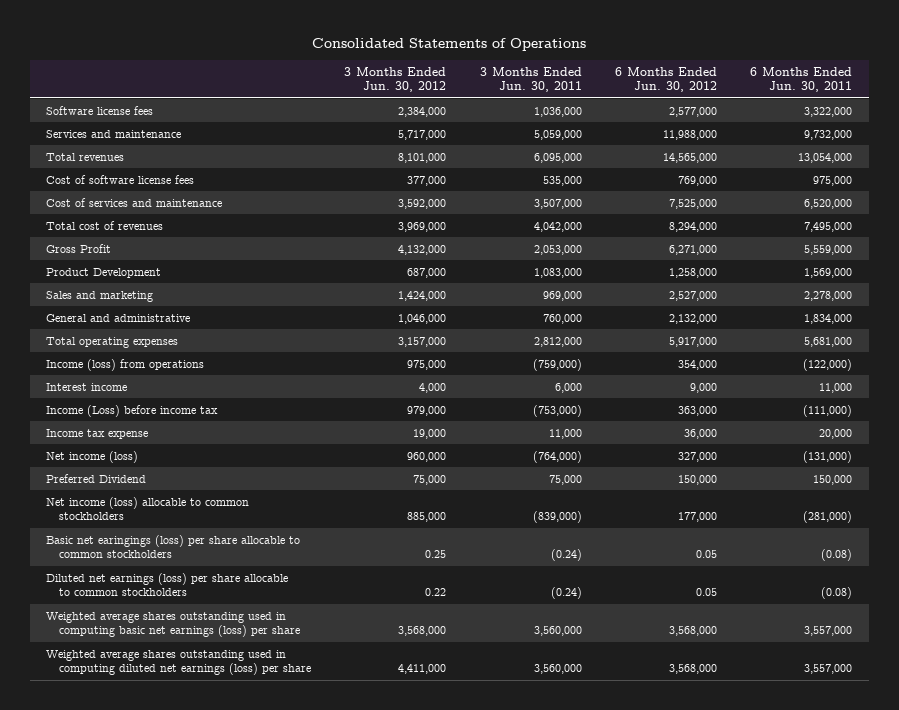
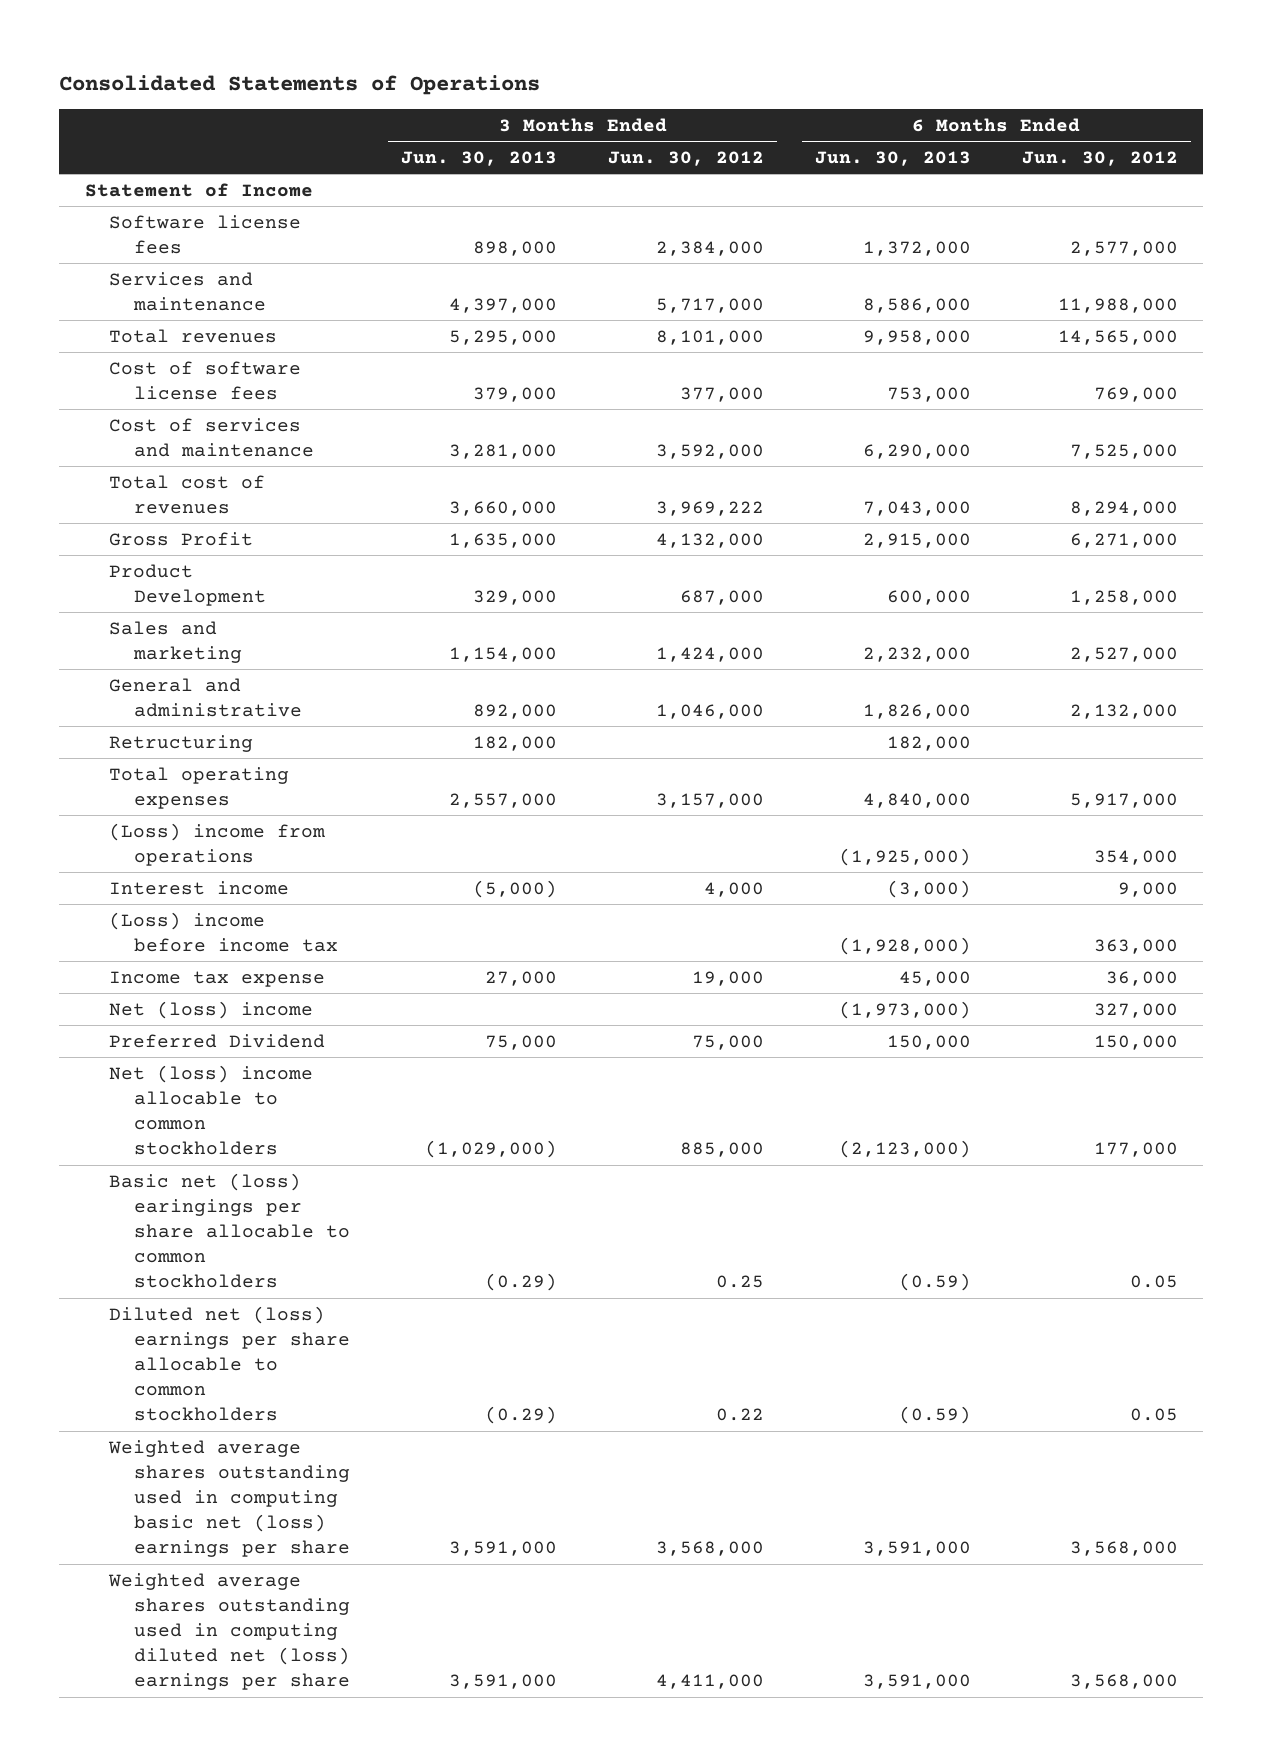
- | 3 Months Ended Jun. 30, 2012 | 3 Months Ended Jun. 30, 2011 | 6 Months Ended Jun. 30, 2012 | 6 Months Ended Jun. 30, 2011
+ | 3 Months Ended Jun. 30, 2013 | 3 Months Ended Jun. 30, 2012 | 6 Months Ended Jun. 30, 2013 | 6 Months Ended Jun. 30, 2012
+ Statement of Income
- Total cost of revenues | 3,969,000 | 4,042,000 | 8,294,000 | 7,495,000
+ Total cost of revenues | 3,660,000 | 3,969,222 | 7,043,000 | 8,294,000
+ Retructuring | 182,000 | | 182,000 |
- Income (loss) from operations | 975,000 | (759,000) | 354,000 | (122,000)
+ (Loss) income from operations | | | (1,925,000) | 354,000
- Income (Loss) before income tax | 979,000 | (753,000) | 363,000 | (111,000)
+ (Loss) income before income tax | | | (1,928,000) | 363,000
- Net income (loss) | 960,000 | (764,000) | 327,000 | (131,000)
+ Net (loss) income | | | (1,973,000) | 327,000
- Net income (loss) allocable to common stockholders | 885,000 | (839,000) | 177,000 | (281,000)
- Basic net earingings (loss) per share allocable to common stockholders | 0.25 | (0.24) | 0.05 | (0.08)
- Diluted net earnings (loss) per share allocable to common stockholders | 0.22 | (0.24) | 0.05 | (0.08)
- Weighted average shares outstanding used in computing basic net earnings (loss) per share | 3,568,000 | 3,560,000 | 3,568,000 | 3,557,000
- Weighted average shares outstanding used in computing diluted net earnings (loss) per share | 4,411,000 | 3,560,000 | 3,568,000 | 3,557,000
+ Net (loss) income allocable to common stockholders | (1,029,000) | 885,000 | (2,123,000) | 177,000
+ Basic net (loss) earingings per share allocable to common stockholders | (0.29) | 0.25 | (0.59) | 0.05
+ Diluted net (loss) earnings per share allocable to common stockholders | (0.29) | 0.22 | (0.59) | 0.05
+ Weighted average shares outstanding used in computing basic net (loss) earnings per share | 3,591,000 | 3,568,000 | 3,591,000 | 3,568,000
+ Weighted average shares outstanding used in computing diluted net (loss) earnings per share | 3,591,000 | 4,411,000 | 3,591,000 | 3,568,000

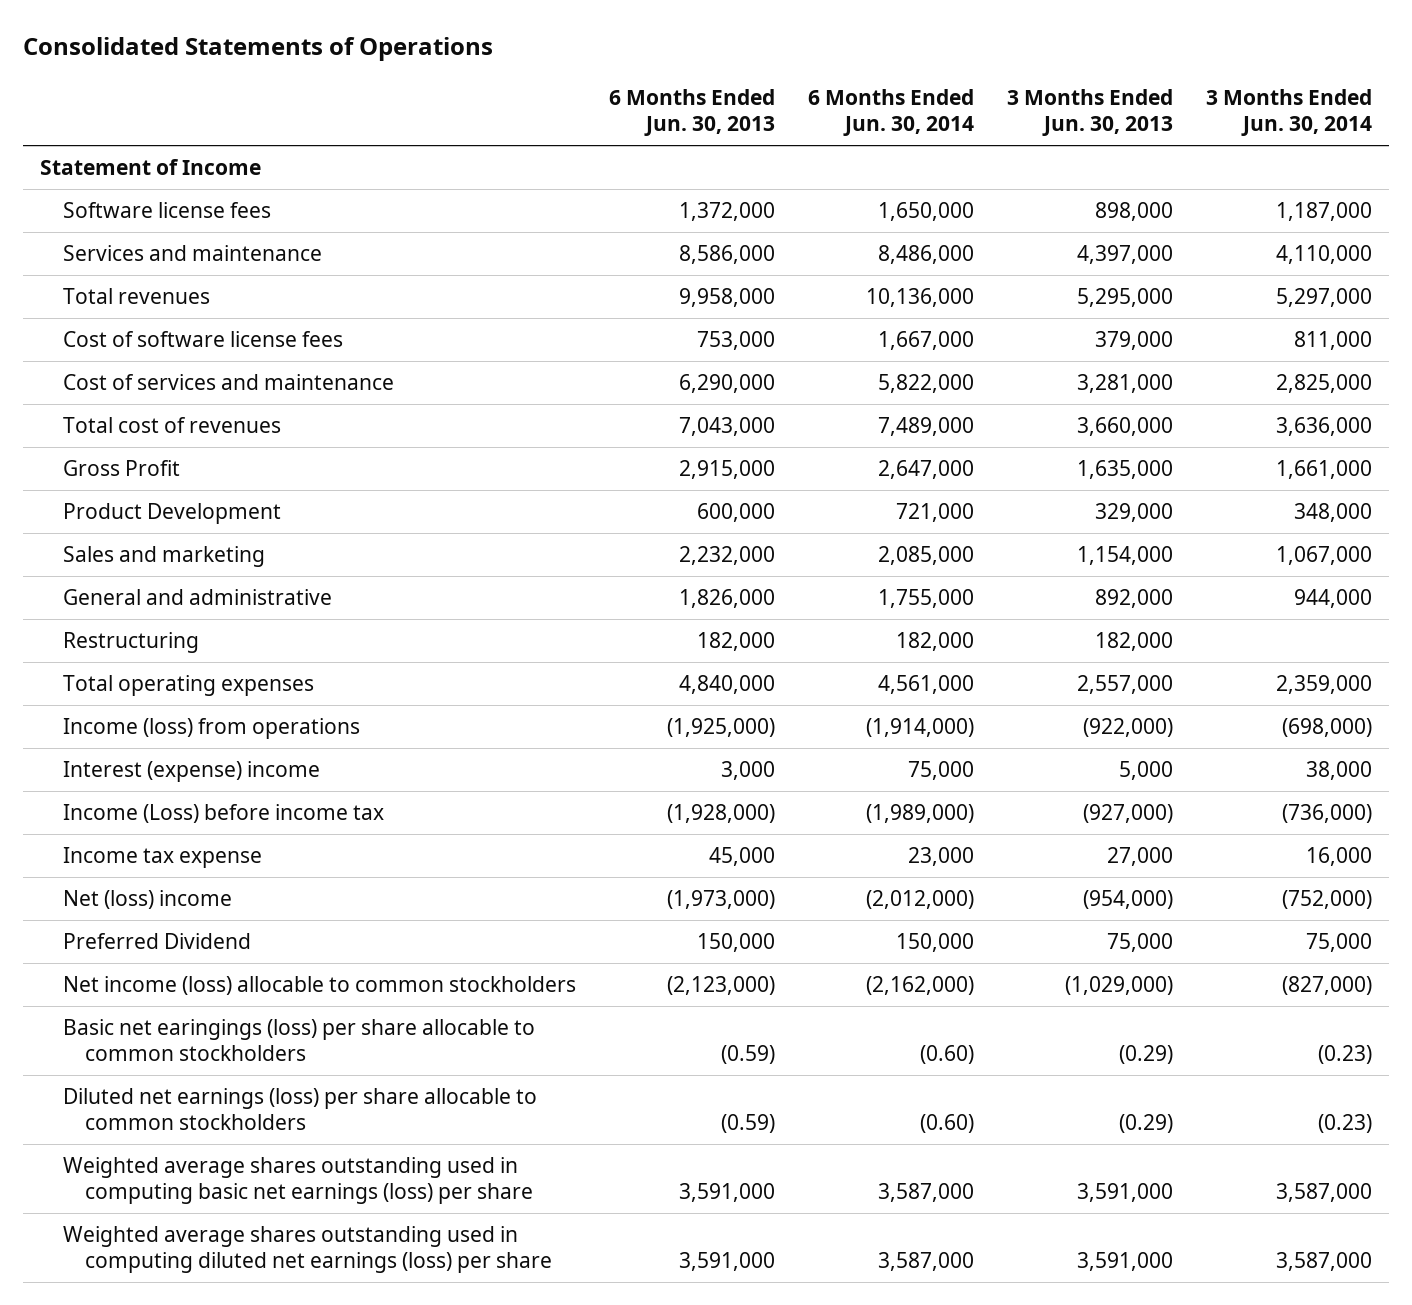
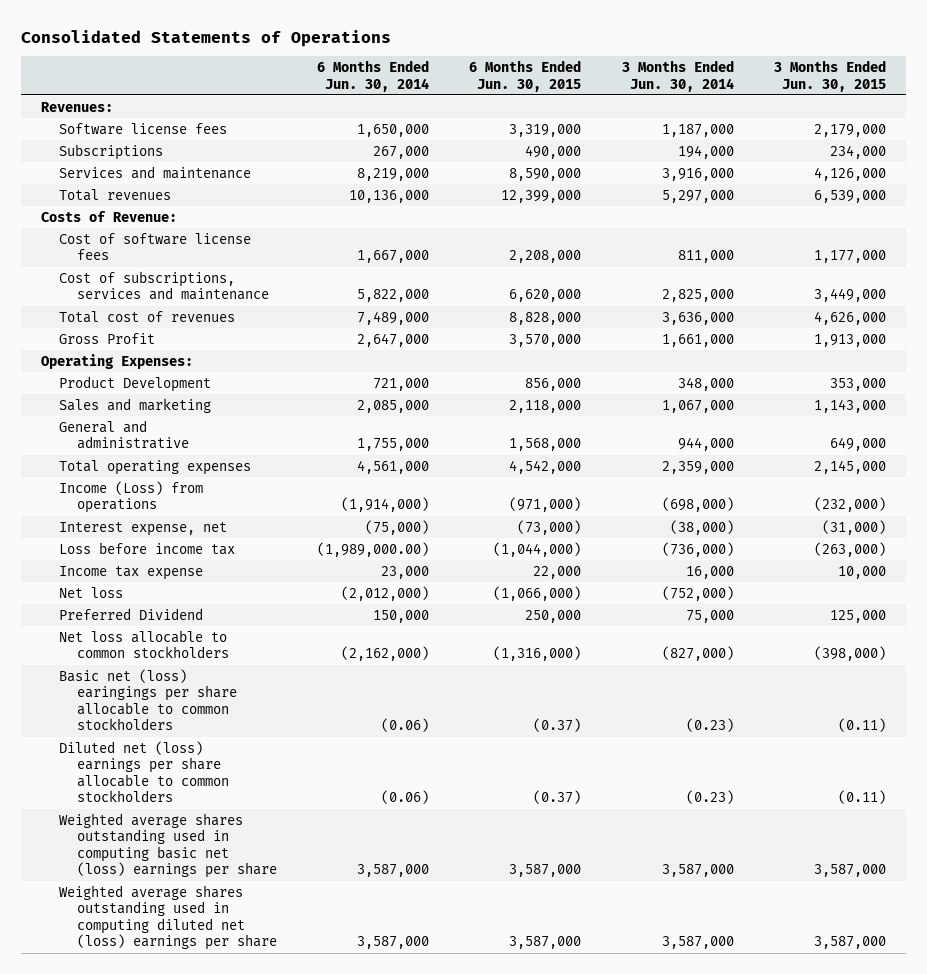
- | 6 Months Ended Jun. 30, 2013 | 6 Months Ended Jun. 30, 2014 | 3 Months Ended Jun. 30, 2013 | 3 Months Ended Jun. 30, 2014
+ | 6 Months Ended Jun. 30, 2014 | 6 Months Ended Jun. 30, 2015 | 3 Months Ended Jun. 30, 2014 | 3 Months Ended Jun. 30, 2015
- Statement of Income
+ Revenues:
- Services and maintenance | 8,586,000 | 8,486,000 | 4,397,000 | 4,110,000
+ Subscriptions | 267,000 | 490,000 | 194,000 | 234,000
+ Services and maintenance | 8,219,000 | 8,590,000 | 3,916,000 | 4,126,000
+ Costs of Revenue:
- Cost of services and maintenance | 6,290,000 | 5,822,000 | 3,281,000 | 2,825,000
+ Cost of subscriptions, services and maintenance | 5,822,000 | 6,620,000 | 2,825,000 | 3,449,000
+ Operating Expenses:
- Restructuring | 182,000 | 182,000 | 182,000 |
- Income (loss) from operations | (1,925,000) | (1,914,000) | (922,000) | (698,000)
- Interest (expense) income | 3,000 | 75,000 | 5,000 | 38,000
- Income (Loss) before income tax | (1,928,000) | (1,989,000) | (927,000) | (736,000)
+ Income (Loss) from operations | (1,914,000) | (971,000) | (698,000) | (232,000)
+ Interest expense, net | (75,000) | (73,000) | (38,000) | (31,000)
+ Loss before income tax | (1,989,000.00) | (1,044,000) | (736,000) | (263,000)
- Net (loss) income | (1,973,000) | (2,012,000) | (954,000) | (752,000)
+ Net loss | (2,012,000) | (1,066,000) | (752,000) |
- Net income (loss) allocable to common stockholders | (2,123,000) | (2,162,000) | (1,029,000) | (827,000)
- Basic net earingings (loss) per share allocable to common stockholders | (0.59) | (0.60) | (0.29) | (0.23)
- Diluted net earnings (loss) per share allocable to common stockholders | (0.59) | (0.60) | (0.29) | (0.23)
- Weighted average shares outstanding used in computing basic net earnings (loss) per share | 3,591,000 | 3,587,000 | 3,591,000 | 3,587,000
- Weighted average shares outstanding used in computing diluted net earnings (loss) per share | 3,591,000 | 3,587,000 | 3,591,000 | 3,587,000
+ Net loss allocable to common stockholders | (2,162,000) | (1,316,000) | (827,000) | (398,000)
+ Basic net (loss) earingings per share allocable to common stockholders | (0.06) | (0.37) | (0.23) | (0.11)
+ Diluted net (loss) earnings per share allocable to common stockholders | (0.06) | (0.37) | (0.23) | (0.11)
+ Weighted average shares outstanding used in computing basic net (loss) earnings per share | 3,587,000 | 3,587,000 | 3,587,000 | 3,587,000
+ Weighted average shares outstanding used in computing diluted net (loss) earnings per share | 3,587,000 | 3,587,000 | 3,587,000 | 3,587,000

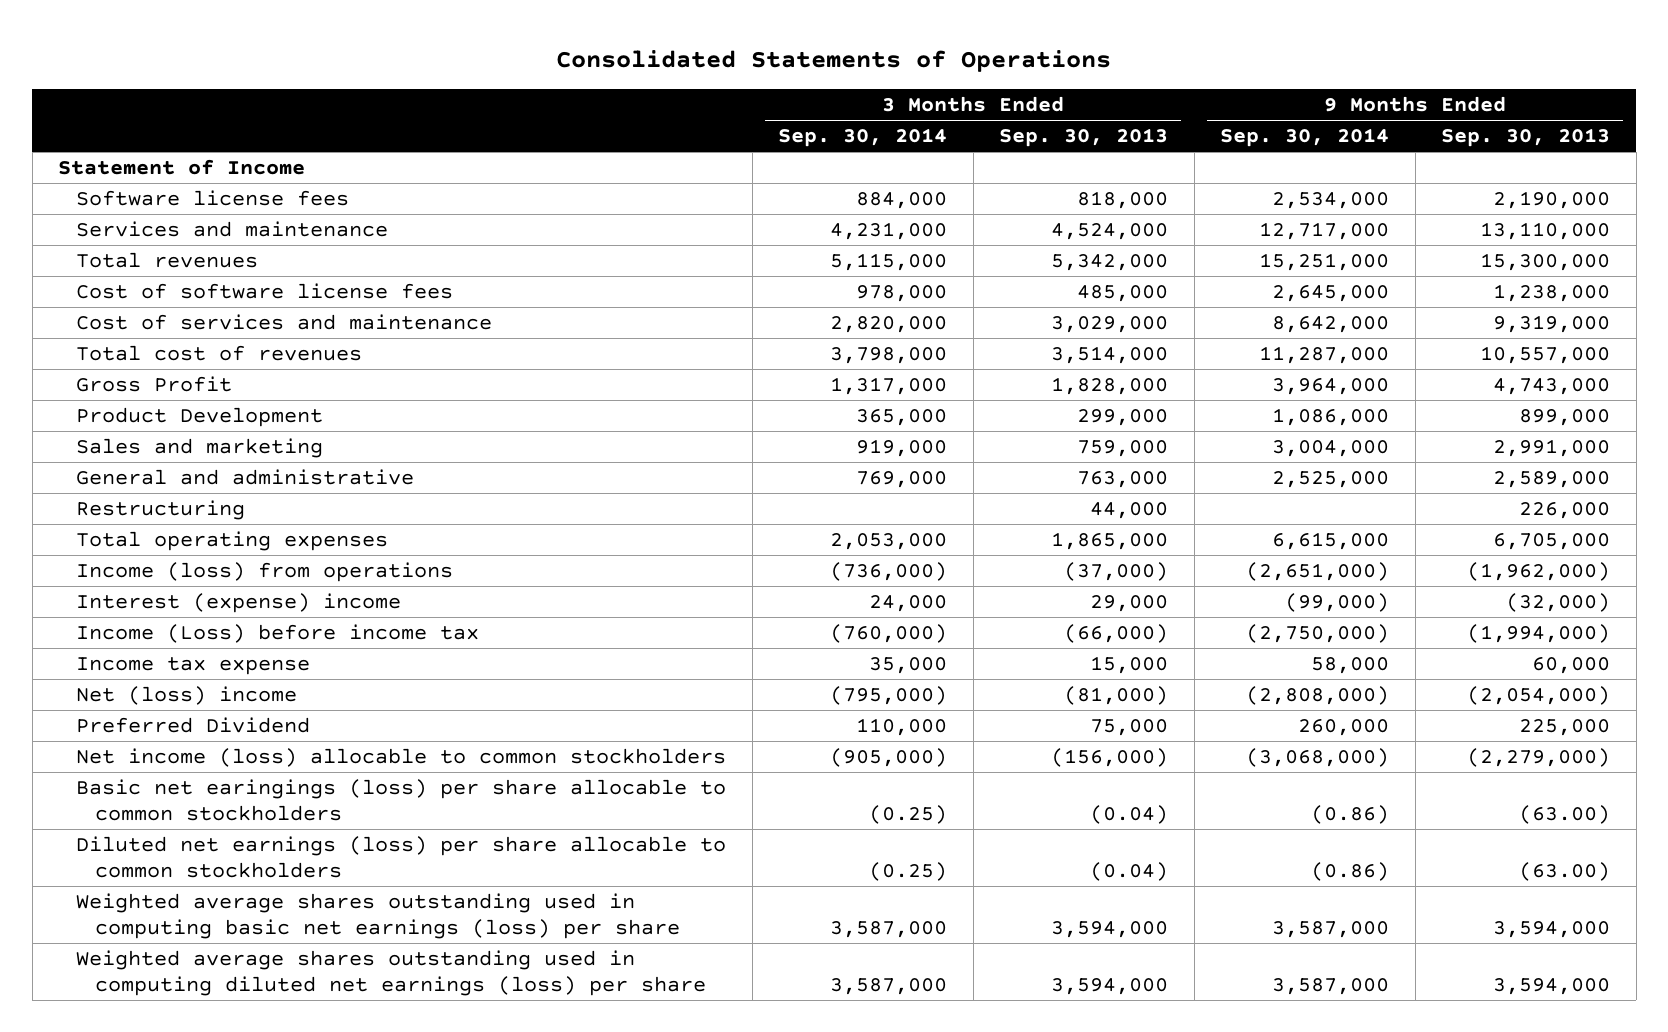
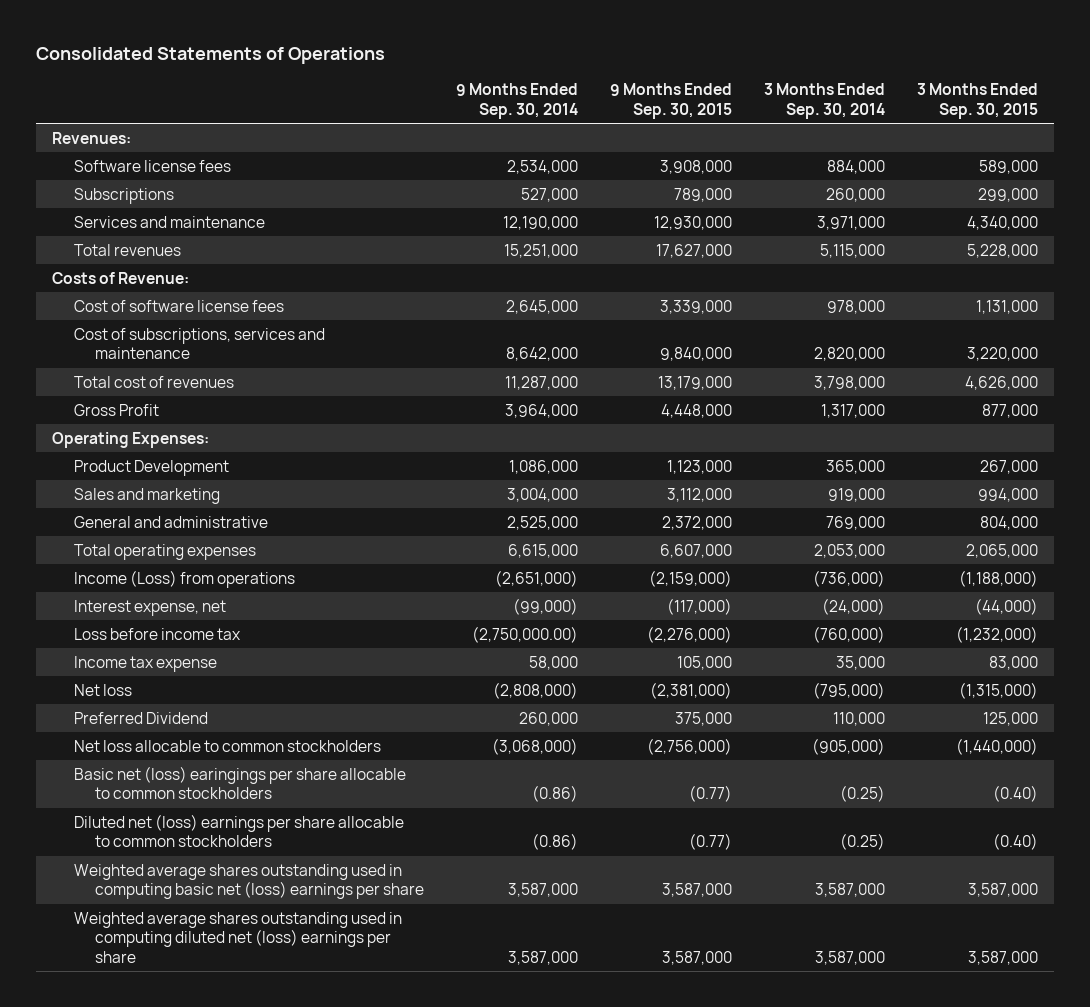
- | 3 Months Ended Sep. 30, 2014 | 3 Months Ended Sep. 30, 2013 | 9 Months Ended Sep. 30, 2014 | 9 Months Ended Sep. 30, 2013
+ | 9 Months Ended Sep. 30, 2014 | 9 Months Ended Sep. 30, 2015 | 3 Months Ended Sep. 30, 2014 | 3 Months Ended Sep. 30, 2015
- Statement of Income
+ Revenues:
- Services and maintenance | 4,231,000 | 4,524,000 | 12,717,000 | 13,110,000
+ Subscriptions | 527,000 | 789,000 | 260,000 | 299,000
+ Services and maintenance | 12,190,000 | 12,930,000 | 3,971,000 | 4,340,000
+ Costs of Revenue:
- Cost of services and maintenance | 2,820,000 | 3,029,000 | 8,642,000 | 9,319,000
+ Cost of subscriptions, services and maintenance | 8,642,000 | 9,840,000 | 2,820,000 | 3,220,000
+ Operating Expenses:
- Restructuring | | 44,000 | | 226,000
- Income (loss) from operations | (736,000) | (37,000) | (2,651,000) | (1,962,000)
- Interest (expense) income | 24,000 | 29,000 | (99,000) | (32,000)
- Income (Loss) before income tax | (760,000) | (66,000) | (2,750,000) | (1,994,000)
+ Income (Loss) from operations | (2,651,000) | (2,159,000) | (736,000) | (1,188,000)
+ Interest expense, net | (99,000) | (117,000) | (24,000) | (44,000)
+ Loss before income tax | (2,750,000.00) | (2,276,000) | (760,000) | (1,232,000)
- Net (loss) income | (795,000) | (81,000) | (2,808,000) | (2,054,000)
+ Net loss | (2,808,000) | (2,381,000) | (795,000) | (1,315,000)
- Net income (loss) allocable to common stockholders | (905,000) | (156,000) | (3,068,000) | (2,279,000)
- Basic net earingings (loss) per share allocable to common stockholders | (0.25) | (0.04) | (0.86) | (63.00)
- Diluted net earnings (loss) per share allocable to common stockholders | (0.25) | (0.04) | (0.86) | (63.00)
- Weighted average shares outstanding used in computing basic net earnings (loss) per share | 3,587,000 | 3,594,000 | 3,587,000 | 3,594,000
- Weighted average shares outstanding used in computing diluted net earnings (loss) per share | 3,587,000 | 3,594,000 | 3,587,000 | 3,594,000
+ Net loss allocable to common stockholders | (3,068,000) | (2,756,000) | (905,000) | (1,440,000)
+ Basic net (loss) earingings per share allocable to common stockholders | (0.86) | (0.77) | (0.25) | (0.40)
+ Diluted net (loss) earnings per share allocable to common stockholders | (0.86) | (0.77) | (0.25) | (0.40)
+ Weighted average shares outstanding used in computing basic net (loss) earnings per share | 3,587,000 | 3,587,000 | 3,587,000 | 3,587,000
+ Weighted average shares outstanding used in computing diluted net (loss) earnings per share | 3,587,000 | 3,587,000 | 3,587,000 | 3,587,000

